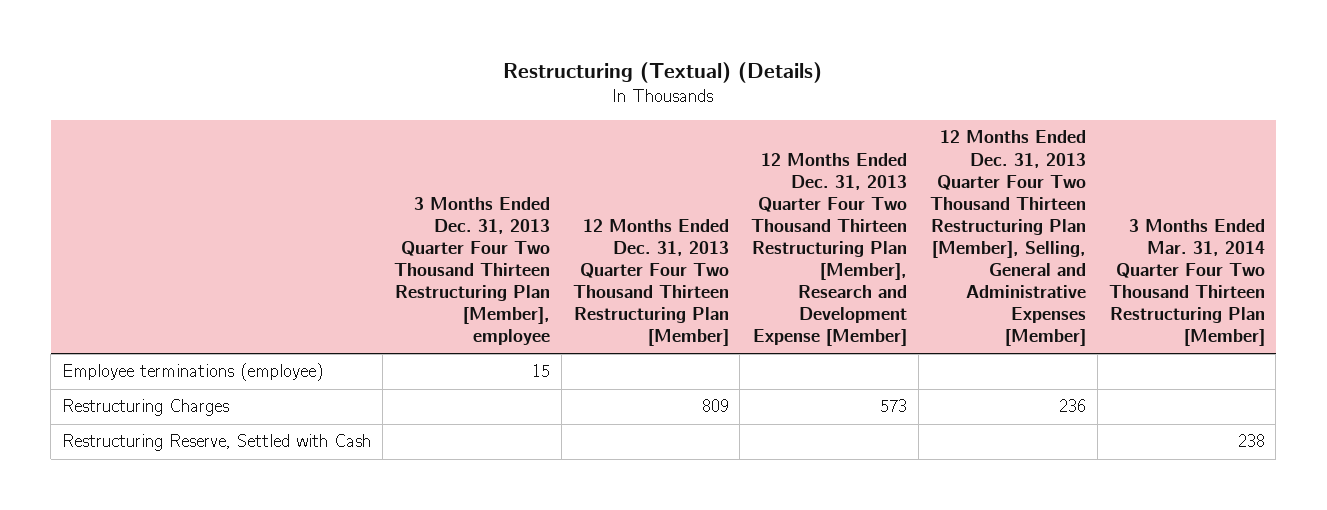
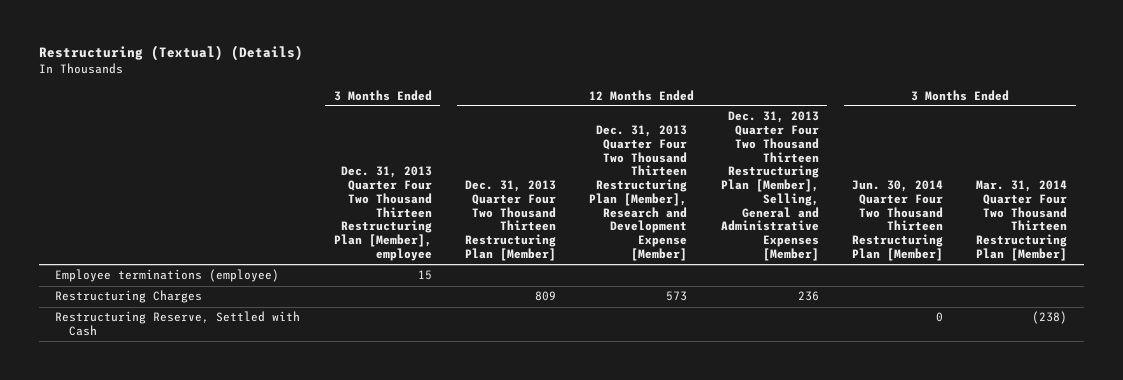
- | 3 Months Ended Dec. 31, 2013 Quarter Four Two Thousand Thirteen Restructuring Plan [Member], employee | 12 Months Ended Dec. 31, 2013 Quarter Four Two Thousand Thirteen Restructuring Plan [Member] | 12 Months Ended Dec. 31, 2013 Quarter Four Two Thousand Thirteen Restructuring Plan [Member], Research and Development Expense [Member] | 12 Months Ended Dec. 31, 2013 Quarter Four Two Thousand Thirteen Restructuring Plan [Member], Selling, General and Administrative Expenses [Member] | 3 Months Ended Mar. 31, 2014 Quarter Four Two Thousand Thirteen Restructuring Plan [Member]
+ | 3 Months Ended Dec. 31, 2013 Quarter Four Two Thousand Thirteen Restructuring Plan [Member], employee | 12 Months Ended Dec. 31, 2013 Quarter Four Two Thousand Thirteen Restructuring Plan [Member] | 12 Months Ended Dec. 31, 2013 Quarter Four Two Thousand Thirteen Restructuring Plan [Member], Research and Development Expense [Member] | 12 Months Ended Dec. 31, 2013 Quarter Four Two Thousand Thirteen Restructuring Plan [Member], Selling, General and Administrative Expenses [Member] | 3 Months Ended Jun. 30, 2014 Quarter Four Two Thousand Thirteen Restructuring Plan [Member] | 3 Months Ended Mar. 31, 2014 Quarter Four Two Thousand Thirteen Restructuring Plan [Member]
- Restructuring Reserve, Settled with Cash | | | | | 238
+ Restructuring Reserve, Settled with Cash | | | | | 0 | (238)

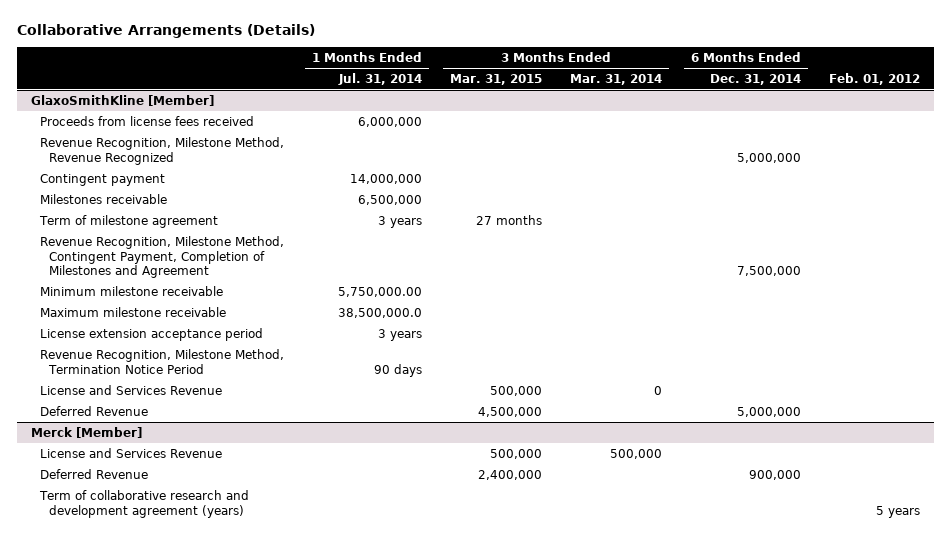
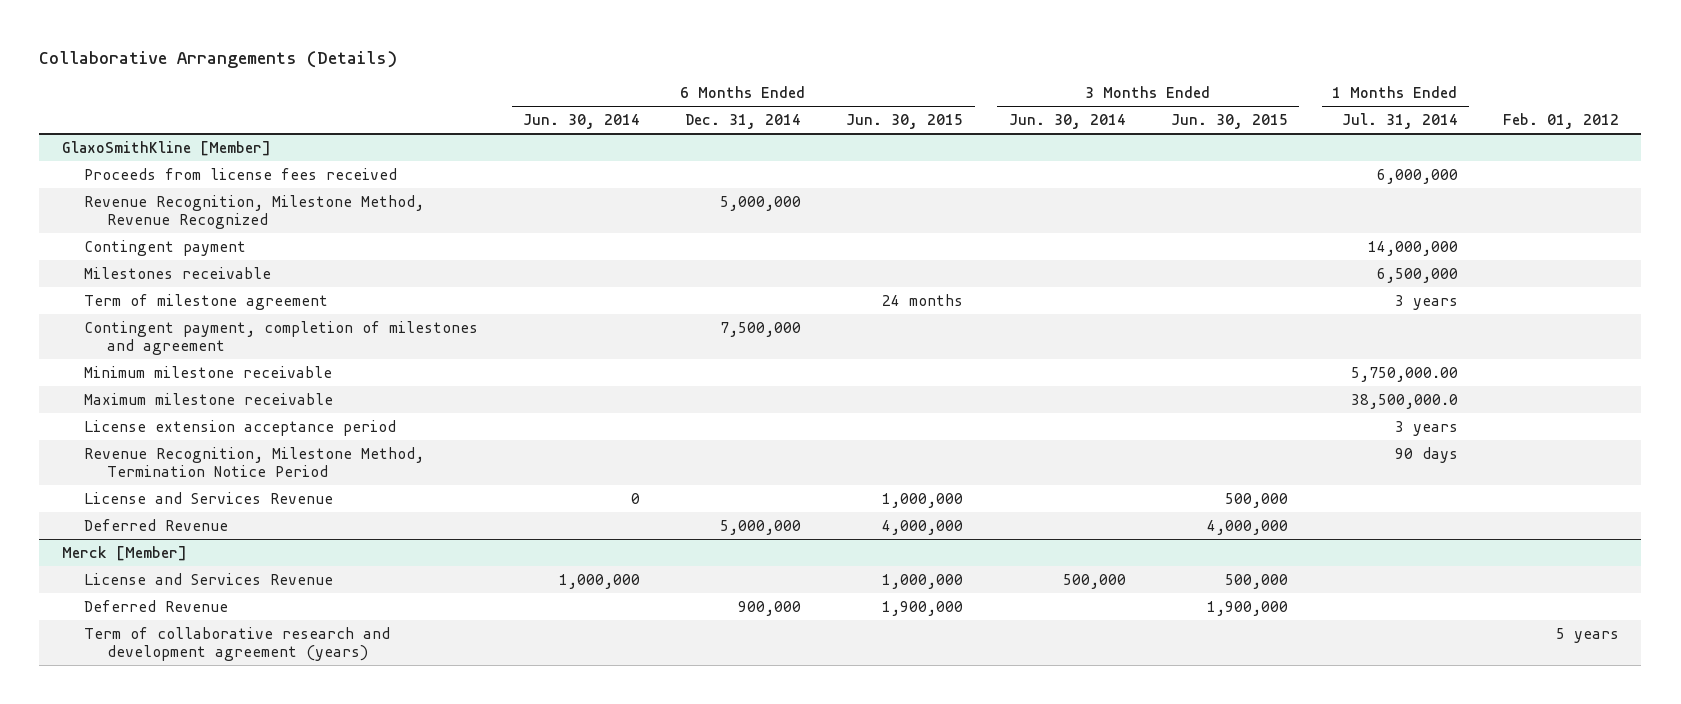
- | 1 Months Ended Jul. 31, 2014 | 3 Months Ended Mar. 31, 2015 | 3 Months Ended Mar. 31, 2014 | 6 Months Ended Dec. 31, 2014 | Feb. 01, 2012
+ | 6 Months Ended Jun. 30, 2014 | 6 Months Ended Dec. 31, 2014 | 6 Months Ended Jun. 30, 2015 | 3 Months Ended Jun. 30, 2014 | 3 Months Ended Jun. 30, 2015 | 1 Months Ended Jul. 31, 2014 | Feb. 01, 2012
@ GlaxoSmithKline [Member]
- Revenue Recognition, Milestone Method, Contingent Payment, Completion of Milestones and Agreement | | | | 7,500,000 |
+ Contingent payment, completion of milestones and agreement | | 7,500,000 | | | | |

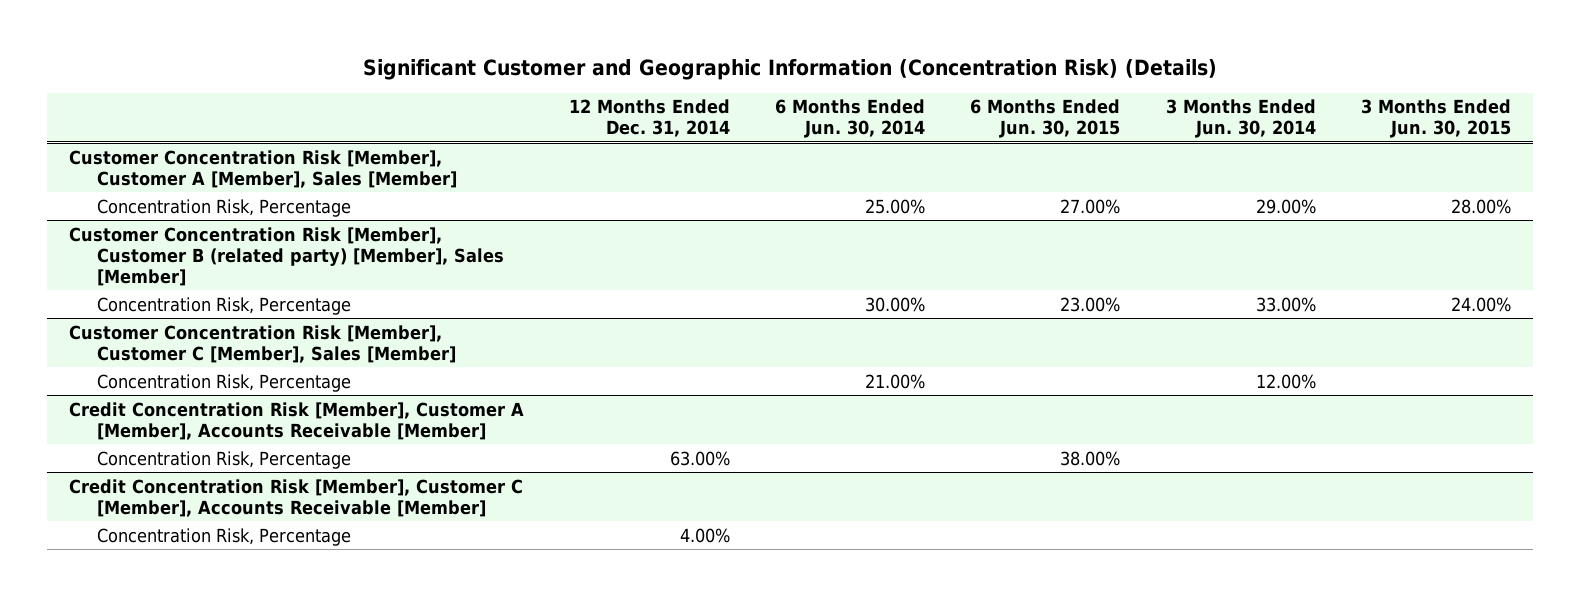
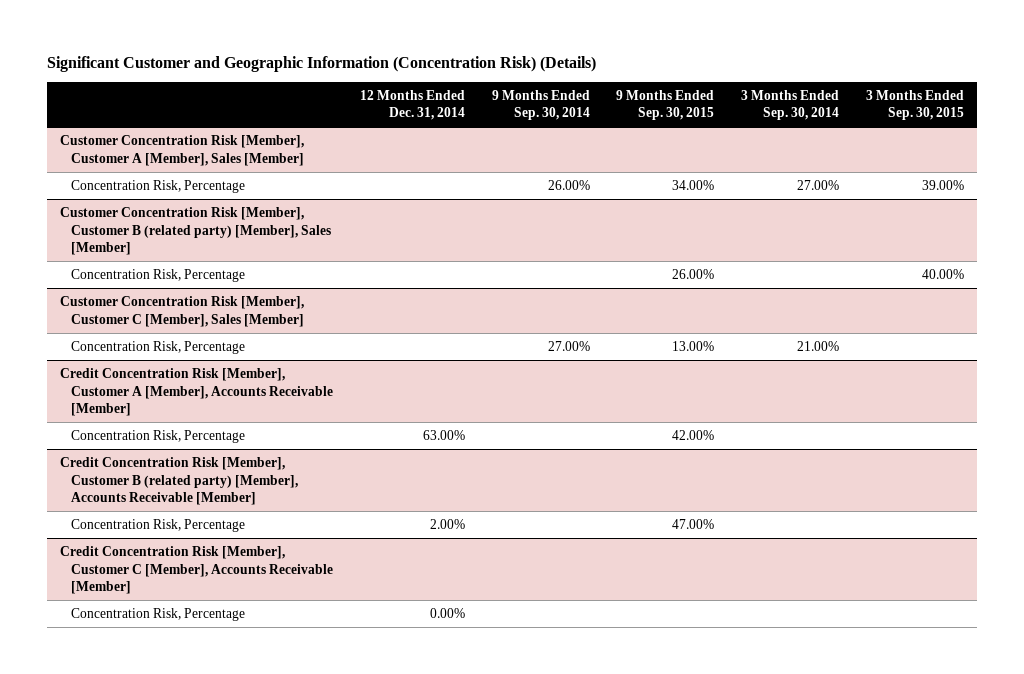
- | 12 Months Ended Dec. 31, 2014 | 6 Months Ended Jun. 30, 2014 | 6 Months Ended Jun. 30, 2015 | 3 Months Ended Jun. 30, 2014 | 3 Months Ended Jun. 30, 2015
+ | 12 Months Ended Dec. 31, 2014 | 9 Months Ended Sep. 30, 2014 | 9 Months Ended Sep. 30, 2015 | 3 Months Ended Sep. 30, 2014 | 3 Months Ended Sep. 30, 2015
+ Credit Concentration Risk [Member], Customer B (related party) [Member], Accounts Receivable [Member]
+ Concentration Risk, Percentage | 2.00% | | 47.00% | |
@ Credit Concentration Risk [Member], Customer C [Member], Accounts Receivable [Member]
- Concentration Risk, Percentage | 4.00% | | | |
+ Concentration Risk, Percentage | 0.00% | | | |

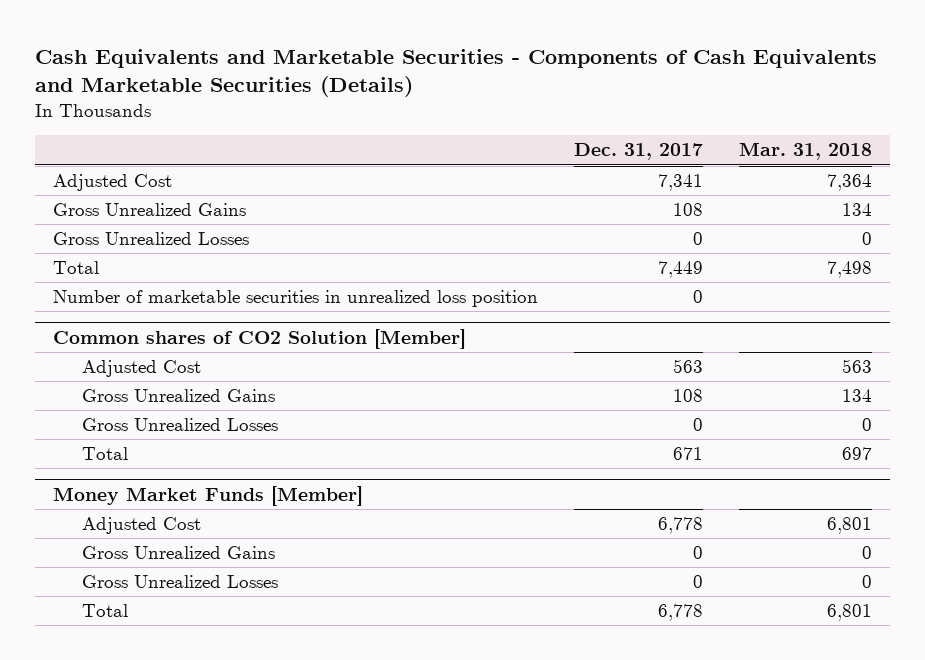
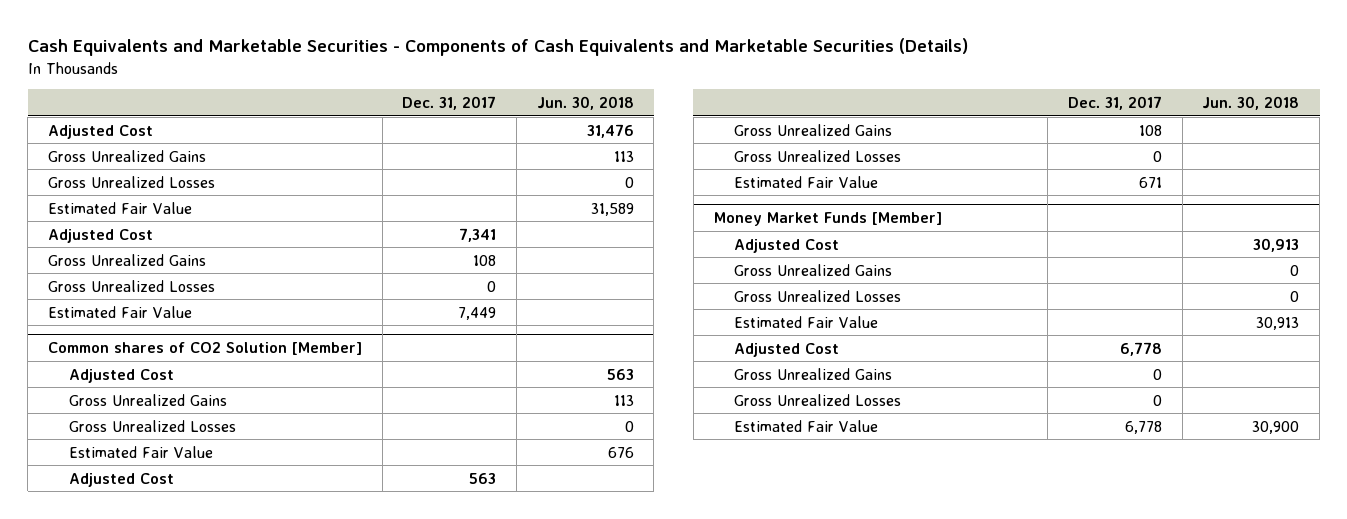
- | Dec. 31, 2017 | Mar. 31, 2018
+ | Dec. 31, 2017 | Jun. 30, 2018
+ Adjusted Cost | | 31,476
+ Gross Unrealized Gains | | 113
+ Gross Unrealized Losses | | 0
+ Estimated Fair Value | | 31,589
- Total | 7,449 | 7,498
- Number of marketable securities in unrealized loss position | 0 |
+ Estimated Fair Value | 7,449 |
@ Common shares of CO2 Solution [Member]
+ Adjusted Cost | | 563
+ Gross Unrealized Gains | | 113
+ Gross Unrealized Losses | | 0
+ Estimated Fair Value | | 676
- Total | 671 | 697
+ Estimated Fair Value | 671 |
@ Money Market Funds [Member]
+ Adjusted Cost | | 30,913
+ Gross Unrealized Gains | | 0
+ Gross Unrealized Losses | | 0
+ Estimated Fair Value | | 30,913
- Total | 6,778 | 6,801
+ Estimated Fair Value | 6,778 | 30,900

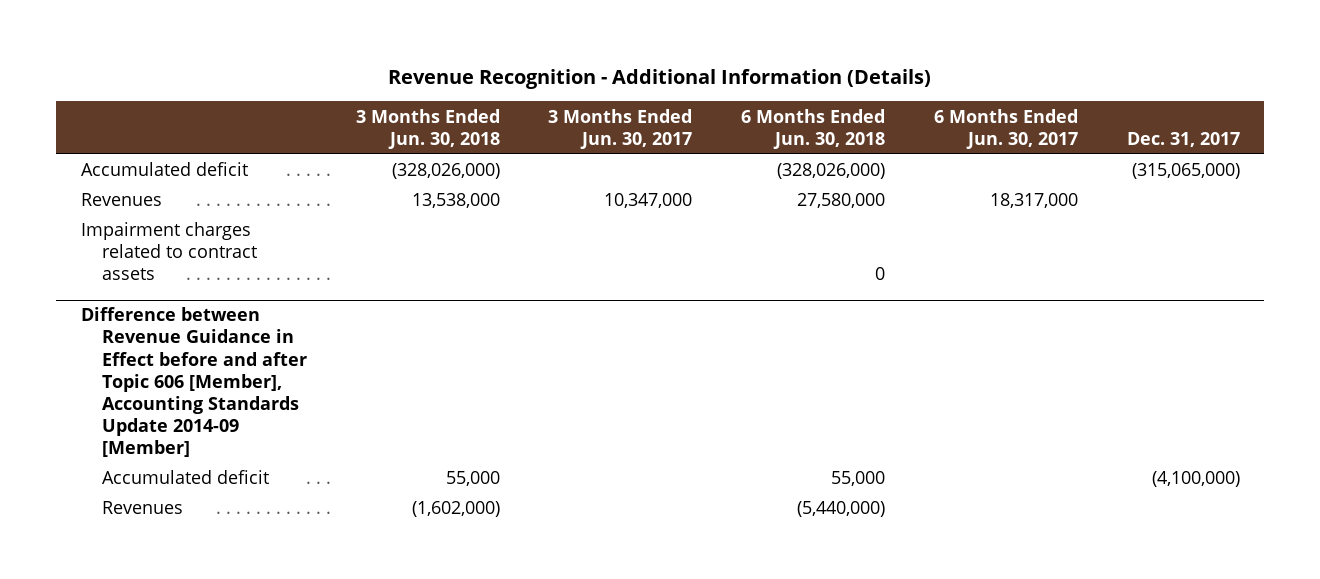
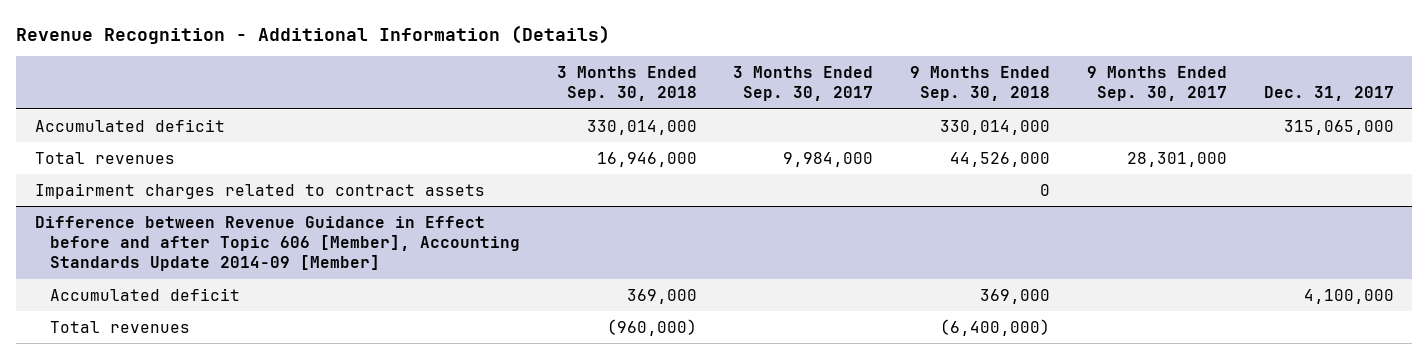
- | 3 Months Ended Jun. 30, 2018 | 3 Months Ended Jun. 30, 2017 | 6 Months Ended Jun. 30, 2018 | 6 Months Ended Jun. 30, 2017 | Dec. 31, 2017
+ | 3 Months Ended Sep. 30, 2018 | 3 Months Ended Sep. 30, 2017 | 9 Months Ended Sep. 30, 2018 | 9 Months Ended Sep. 30, 2017 | Dec. 31, 2017
- Accumulated deficit | (328,026,000) | | (328,026,000) | | (315,065,000)
- Revenues | 13,538,000 | 10,347,000 | 27,580,000 | 18,317,000 |
+ Accumulated deficit | 330,014,000 | | 330,014,000 | | 315,065,000
+ Total revenues | 16,946,000 | 9,984,000 | 44,526,000 | 28,301,000 |
@ Difference between Revenue Guidance in Effect before and after Topic 606 [Member], Accounting Standards Update 2014-09 [Member]
- Accumulated deficit | 55,000 | | 55,000 | | (4,100,000)
- Revenues | (1,602,000) | | (5,440,000) | |
+ Accumulated deficit | 369,000 | | 369,000 | | 4,100,000
+ Total revenues | (960,000) | | (6,400,000) | |

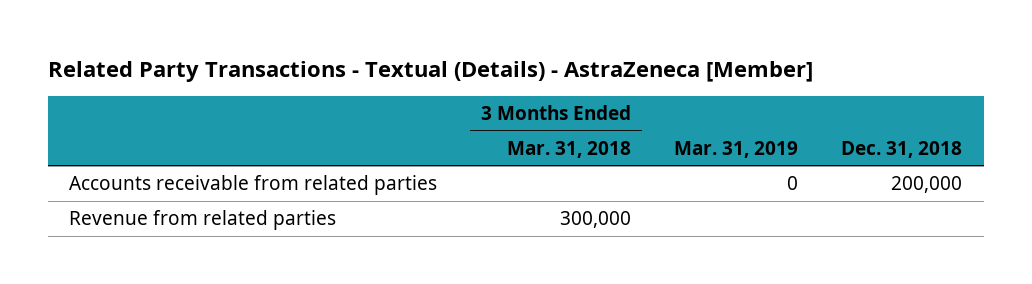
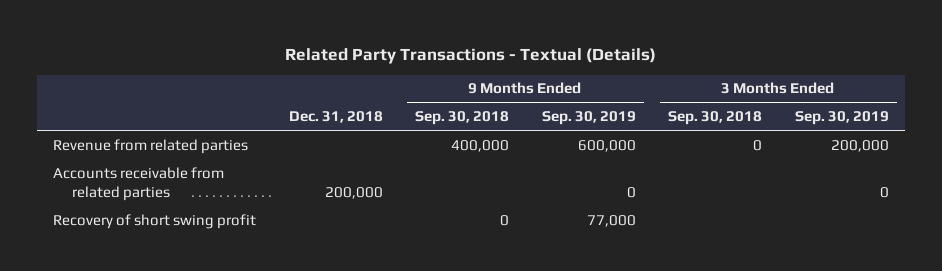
- Related Party Transactions - Textual (Details) - AstraZeneca [Member]
+ Related Party Transactions - Textual (Details)
- | 3 Months Ended Mar. 31, 2018 | Mar. 31, 2019 | Dec. 31, 2018
+ | Dec. 31, 2018 | 9 Months Ended Sep. 30, 2018 | 9 Months Ended Sep. 30, 2019 | 3 Months Ended Sep. 30, 2018 | 3 Months Ended Sep. 30, 2019
moved down: Accounts receivable from related parties | 200,000 | | 0 | | 0
+ Recovery of short swing profit | | 0 | 77,000 | |

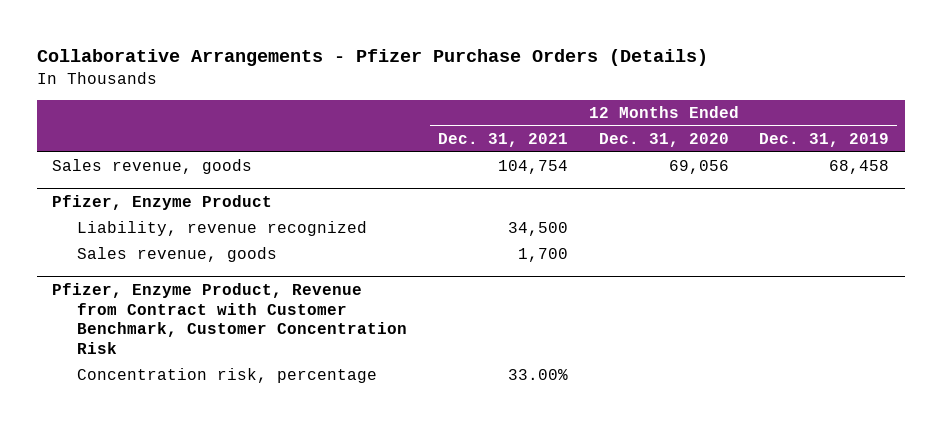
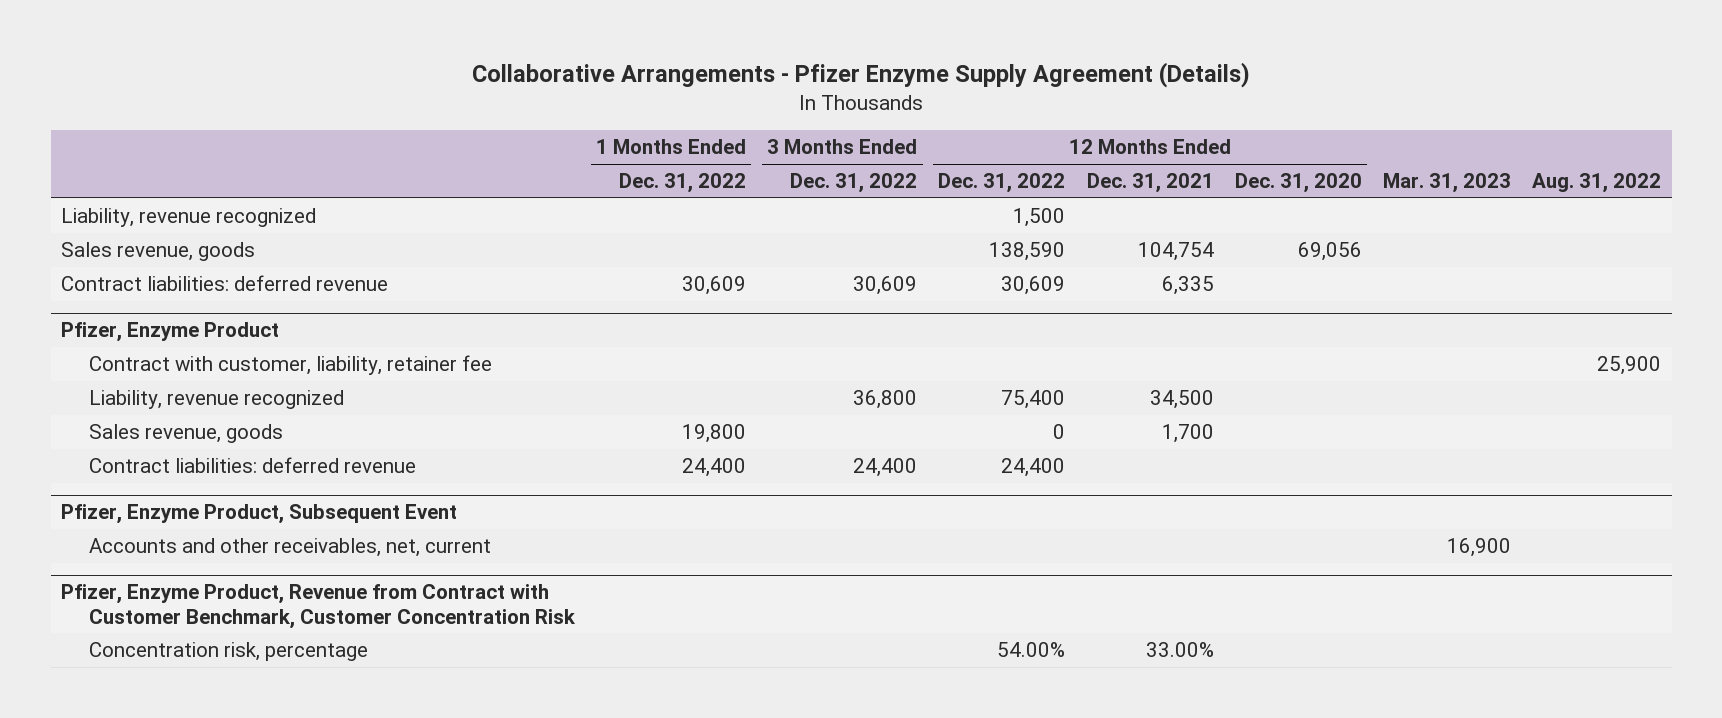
- Collaborative Arrangements - Pfizer Purchase Orders (Details)
+ Collaborative Arrangements - Pfizer Enzyme Supply Agreement (Details)
- | 12 Months Ended Dec. 31, 2021 | 12 Months Ended Dec. 31, 2020 | 12 Months Ended Dec. 31, 2019
+ | 1 Months Ended Dec. 31, 2022 | 3 Months Ended Dec. 31, 2022 | 12 Months Ended Dec. 31, 2022 | 12 Months Ended Dec. 31, 2021 | 12 Months Ended Dec. 31, 2020 | Mar. 31, 2023 | Aug. 31, 2022
+ Liability, revenue recognized | | | 1,500 | | | |
+ Contract liabilities: deferred revenue | 30,609 | 30,609 | 30,609 | 6,335 | | |
@ Pfizer, Enzyme Product
+ Contract with customer, liability, retainer fee | | | | | | | 25,900
+ Contract liabilities: deferred revenue | 24,400 | 24,400 | 24,400 | | | |
+ Pfizer, Enzyme Product, Subsequent Event
+ Accounts and other receivables, net, current | | | | | | 16,900 |

